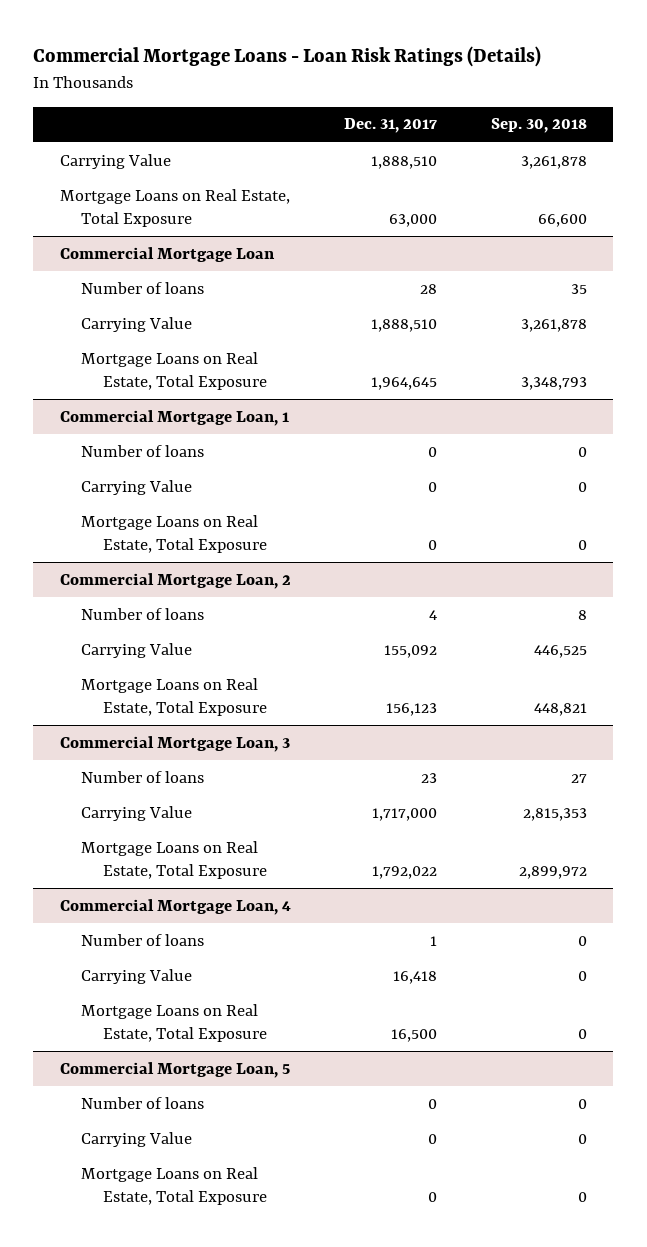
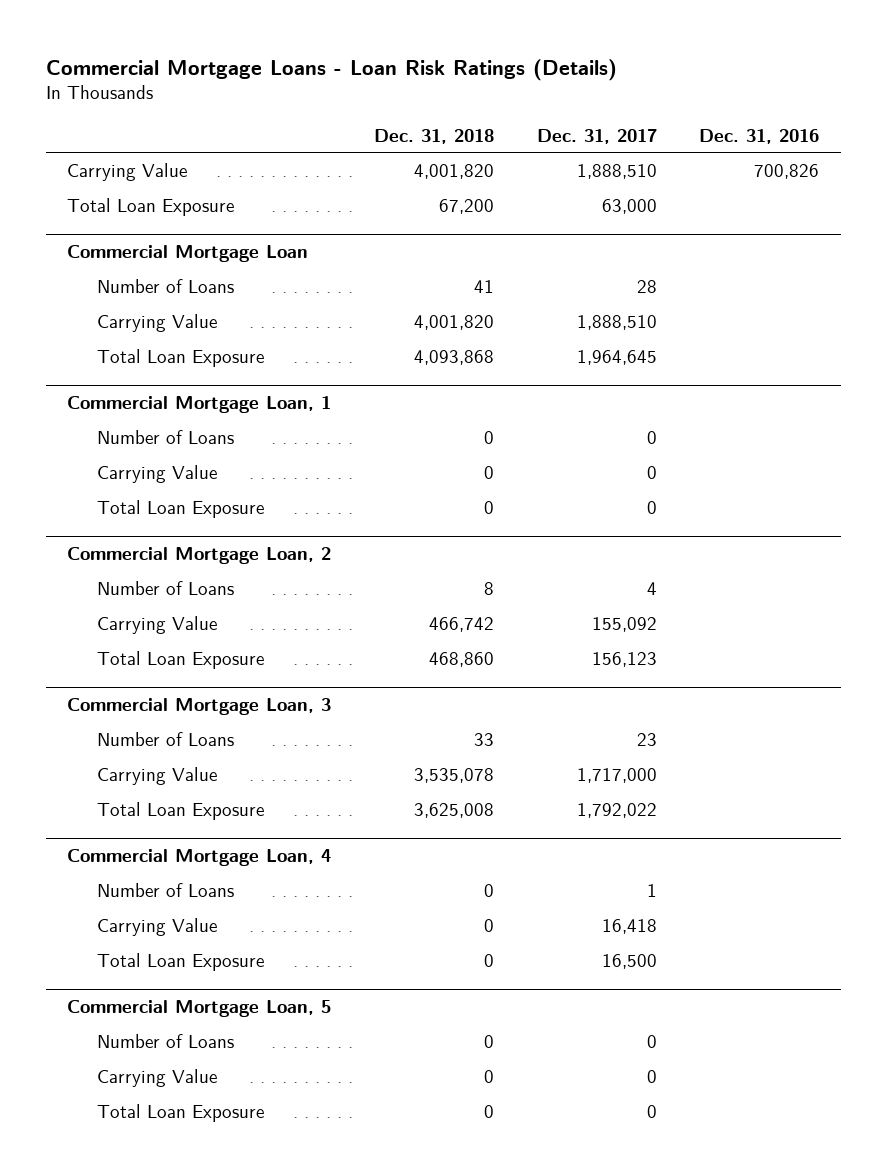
- | Dec. 31, 2017 | Sep. 30, 2018
+ | Dec. 31, 2018 | Dec. 31, 2017 | Dec. 31, 2016
- Mortgage Loans on Real Estate, Total Exposure | 63,000 | 66,600
+ Total Loan Exposure | 67,200 | 63,000 |
@ Commercial Mortgage Loan
- Number of loans | 28 | 35
+ Number of Loans | 41 | 28 |
- Mortgage Loans on Real Estate, Total Exposure | 1,964,645 | 3,348,793
+ Total Loan Exposure | 4,093,868 | 1,964,645 |
@ Commercial Mortgage Loan, 1
- Number of loans | 0 | 0
+ Number of Loans | 0 | 0 |
- Mortgage Loans on Real Estate, Total Exposure | 0 | 0
+ Total Loan Exposure | 0 | 0 |
@ Commercial Mortgage Loan, 2
- Number of loans | 4 | 8
+ Number of Loans | 8 | 4 |
- Mortgage Loans on Real Estate, Total Exposure | 156,123 | 448,821
+ Total Loan Exposure | 468,860 | 156,123 |
@ Commercial Mortgage Loan, 3
- Number of loans | 23 | 27
+ Number of Loans | 33 | 23 |
- Mortgage Loans on Real Estate, Total Exposure | 1,792,022 | 2,899,972
+ Total Loan Exposure | 3,625,008 | 1,792,022 |
@ Commercial Mortgage Loan, 4
- Number of loans | 1 | 0
+ Number of Loans | 0 | 1 |
- Mortgage Loans on Real Estate, Total Exposure | 16,500 | 0
+ Total Loan Exposure | 0 | 16,500 |
@ Commercial Mortgage Loan, 5
- Number of loans | 0 | 0
+ Number of Loans | 0 | 0 |
- Mortgage Loans on Real Estate, Total Exposure | 0 | 0
+ Total Loan Exposure | 0 | 0 |

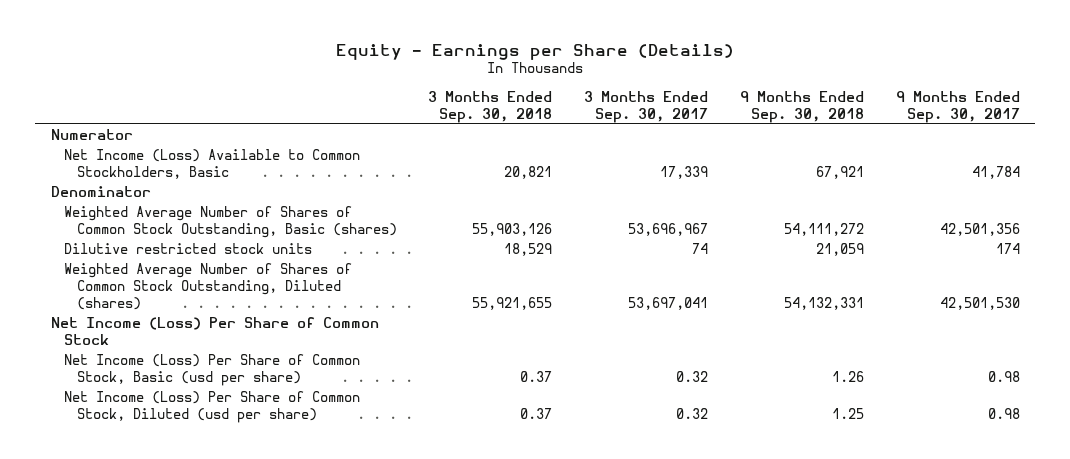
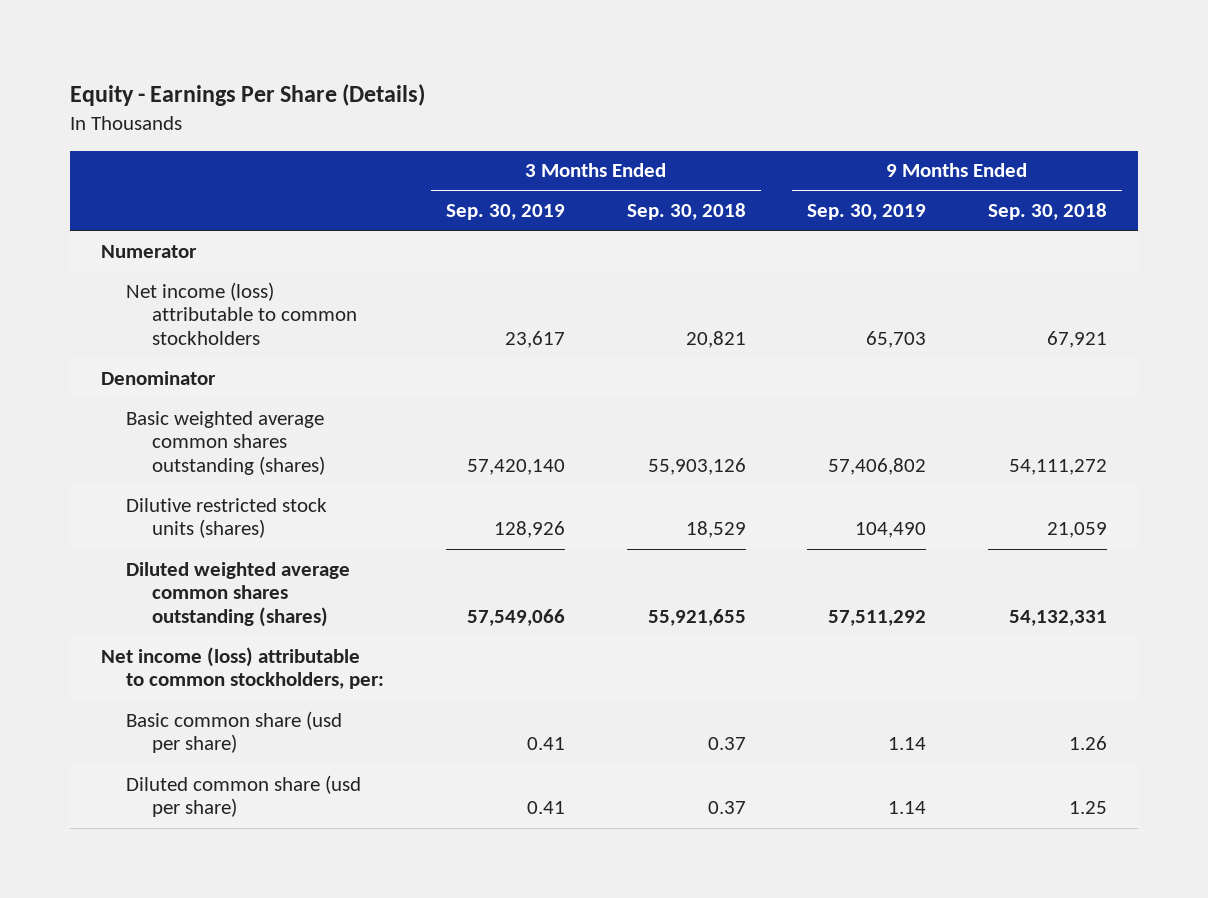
- Equity - Earnings per Share (Details)
+ Equity - Earnings Per Share (Details)
- | 3 Months Ended Sep. 30, 2018 | 3 Months Ended Sep. 30, 2017 | 9 Months Ended Sep. 30, 2018 | 9 Months Ended Sep. 30, 2017
+ | 3 Months Ended Sep. 30, 2019 | 3 Months Ended Sep. 30, 2018 | 9 Months Ended Sep. 30, 2019 | 9 Months Ended Sep. 30, 2018
- Net Income (Loss) Available to Common Stockholders, Basic | 20,821 | 17,339 | 67,921 | 41,784
+ Net income (loss) attributable to common stockholders | 23,617 | 20,821 | 65,703 | 67,921
- Weighted Average Number of Shares of Common Stock Outstanding, Basic (shares) | 55,903,126 | 53,696,967 | 54,111,272 | 42,501,356
- Dilutive restricted stock units | 18,529 | 74 | 21,059 | 174
- Weighted Average Number of Shares of Common Stock Outstanding, Diluted (shares) | 55,921,655 | 53,697,041 | 54,132,331 | 42,501,530
- Net Income (Loss) Per Share of Common Stock
- Net Income (Loss) Per Share of Common Stock, Basic (usd per share) | 0.37 | 0.32 | 1.26 | 0.98
- Net Income (Loss) Per Share of Common Stock, Diluted (usd per share) | 0.37 | 0.32 | 1.25 | 0.98
+ Basic weighted average common shares outstanding (shares) | 57,420,140 | 55,903,126 | 57,406,802 | 54,111,272
+ Dilutive restricted stock units (shares) | 128,926 | 18,529 | 104,490 | 21,059
+ Diluted weighted average common shares outstanding (shares) | 57,549,066 | 55,921,655 | 57,511,292 | 54,132,331
+ Net income (loss) attributable to common stockholders, per:
+ Basic common share (usd per share) | 0.41 | 0.37 | 1.14 | 1.26
+ Diluted common share (usd per share) | 0.41 | 0.37 | 1.14 | 1.25

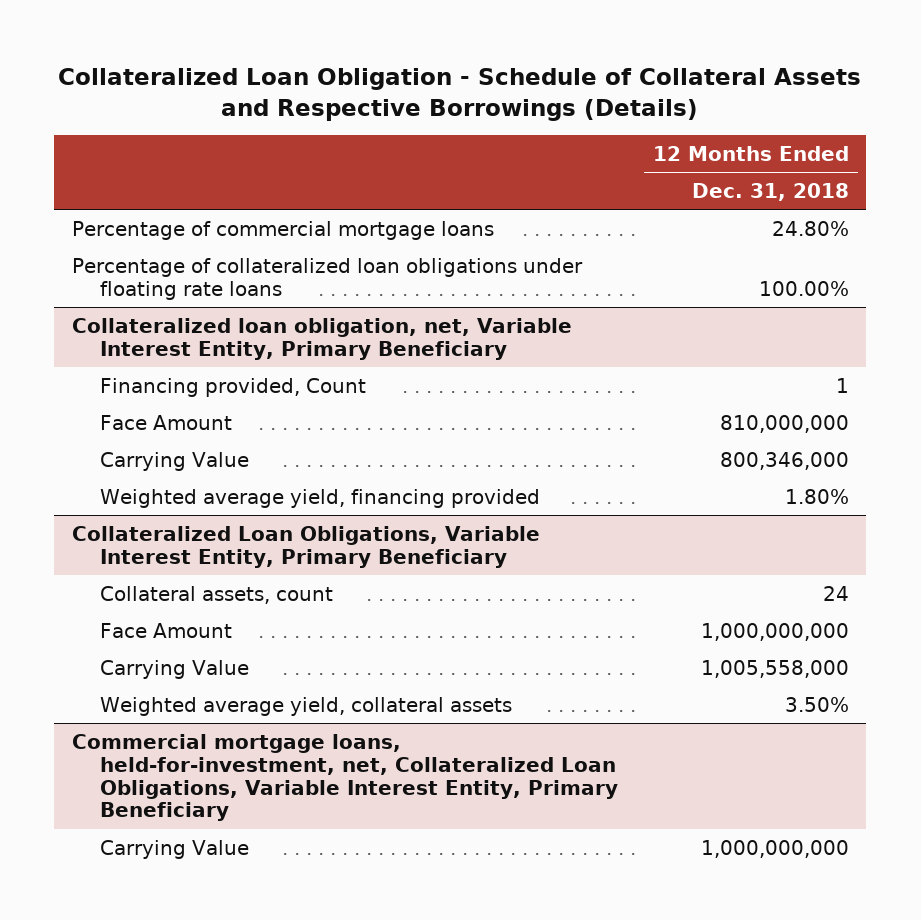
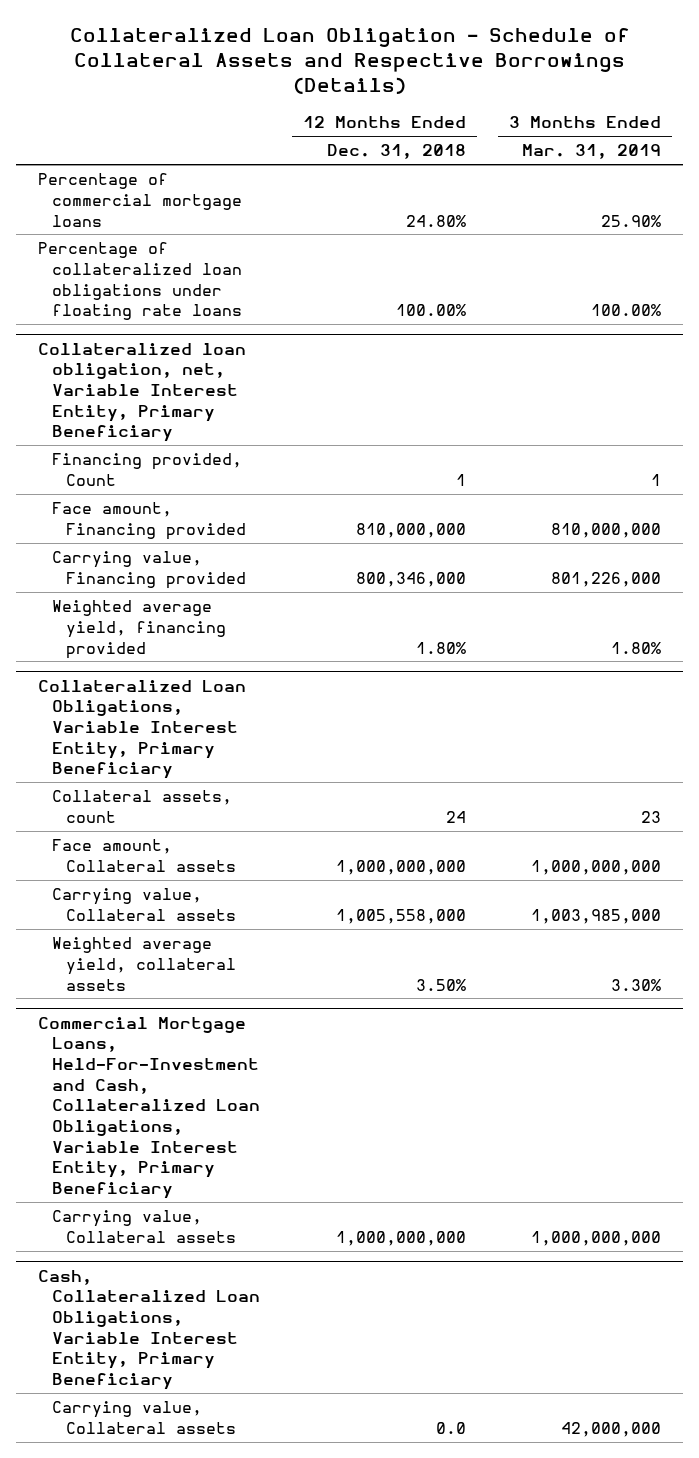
- | 12 Months Ended Dec. 31, 2018
+ | 12 Months Ended Dec. 31, 2018 | 3 Months Ended Mar. 31, 2019
@ Collateralized loan obligation, net, Variable Interest Entity, Primary Beneficiary
- Face Amount | 810,000,000
- Carrying Value | 800,346,000
+ Face amount, Financing provided | 810,000,000 | 810,000,000
+ Carrying value, Financing provided | 800,346,000 | 801,226,000
@ Collateralized Loan Obligations, Variable Interest Entity, Primary Beneficiary
- Face Amount | 1,000,000,000
- Carrying Value | 1,005,558,000
+ Face amount, Collateral assets | 1,000,000,000 | 1,000,000,000
+ Carrying value, Collateral assets | 1,005,558,000 | 1,003,985,000
- Commercial mortgage loans, held-for-investment, net, Collateralized Loan Obligations, Variable Interest Entity, Primary Beneficiary
- Carrying Value | 1,000,000,000
+ Commercial Mortgage Loans, Held-For-Investment and Cash, Collateralized Loan Obligations, Variable Interest Entity, Primary Beneficiary
+ Carrying value, Collateral assets | 1,000,000,000 | 1,000,000,000
+ Cash, Collateralized Loan Obligations, Variable Interest Entity, Primary Beneficiary
+ Carrying value, Collateral assets | 0.0 | 42,000,000

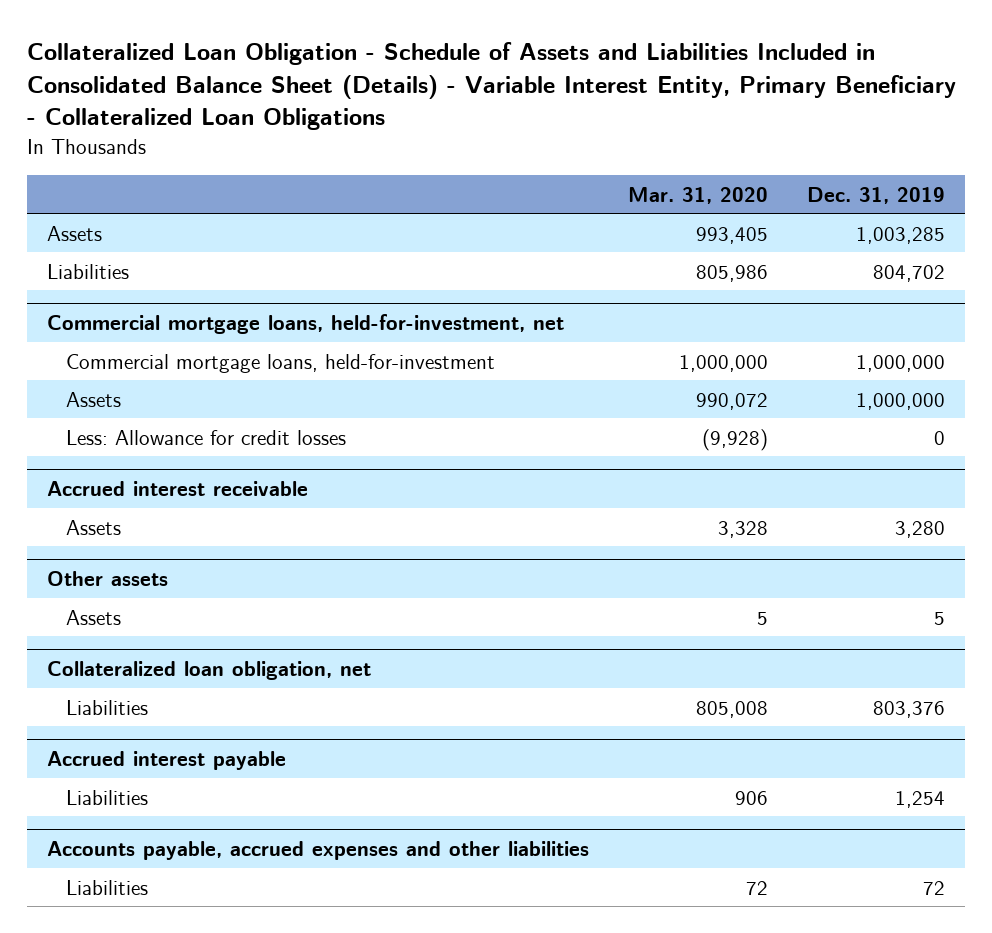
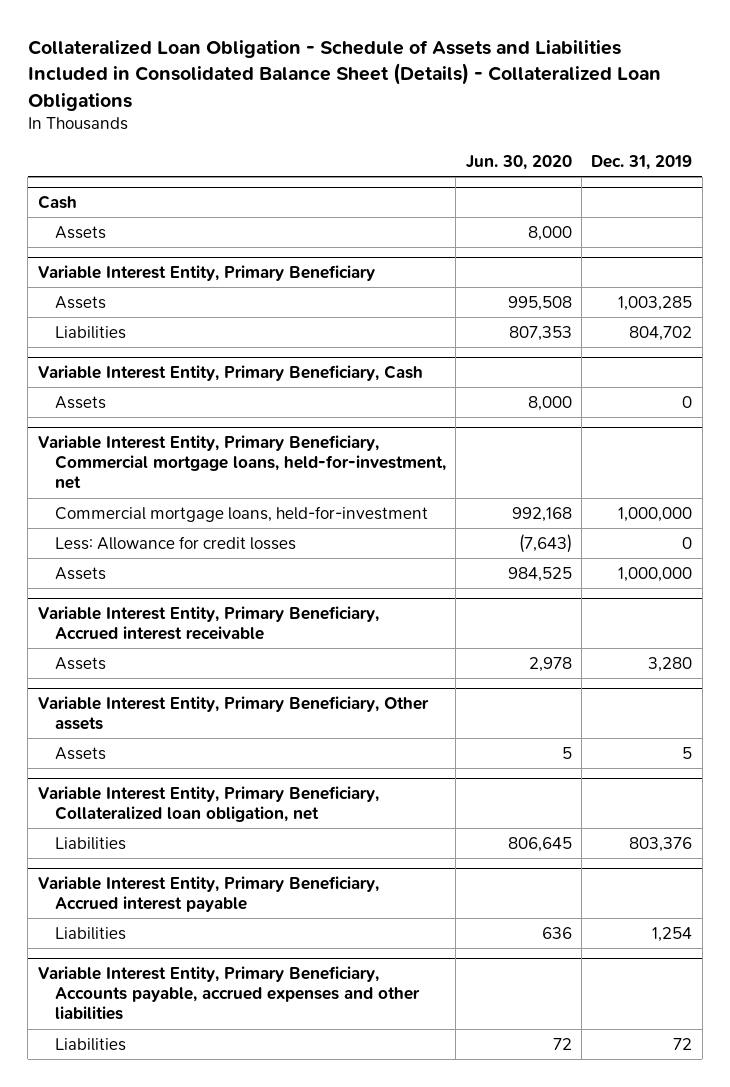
- Collateralized Loan Obligation - Schedule of Assets and Liabilities Included in Consolidated Balance Sheet (Details) - Variable Interest Entity, Primary Beneficiary - Collateralized Loan Obligations
+ Collateralized Loan Obligation - Schedule of Assets and Liabilities Included in Consolidated Balance Sheet (Details) - Collateralized Loan Obligations
- | Mar. 31, 2020 | Dec. 31, 2019
+ | Jun. 30, 2020 | Dec. 31, 2019
+ Cash
+ Assets | 8,000 |
+ Variable Interest Entity, Primary Beneficiary
- Commercial mortgage loans, held-for-investment, net
+ Variable Interest Entity, Primary Beneficiary, Cash
+ Assets | 8,000 | 0
+ Variable Interest Entity, Primary Beneficiary, Commercial mortgage loans, held-for-investment, net
- Assets | 990,072 | 1,000,000
- Accrued interest receivable
+ Assets | 984,525 | 1,000,000
+ Variable Interest Entity, Primary Beneficiary, Accrued interest receivable
- Other assets
+ Variable Interest Entity, Primary Beneficiary, Other assets
- Collateralized loan obligation, net
+ Variable Interest Entity, Primary Beneficiary, Collateralized loan obligation, net
- Accrued interest payable
+ Variable Interest Entity, Primary Beneficiary, Accrued interest payable
- Accounts payable, accrued expenses and other liabilities
+ Variable Interest Entity, Primary Beneficiary, Accounts payable, accrued expenses and other liabilities

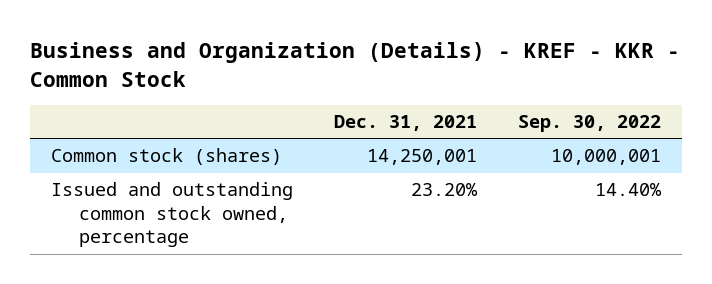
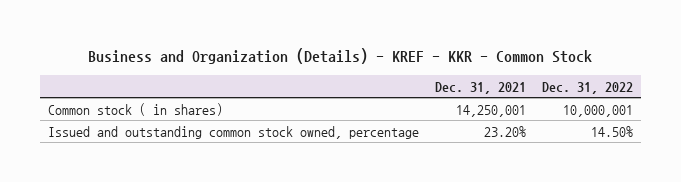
- | Dec. 31, 2021 | Sep. 30, 2022
+ | Dec. 31, 2021 | Dec. 31, 2022
- Common stock (shares) | 14,250,001 | 10,000,001
+ Common stock ( in shares) | 14,250,001 | 10,000,001

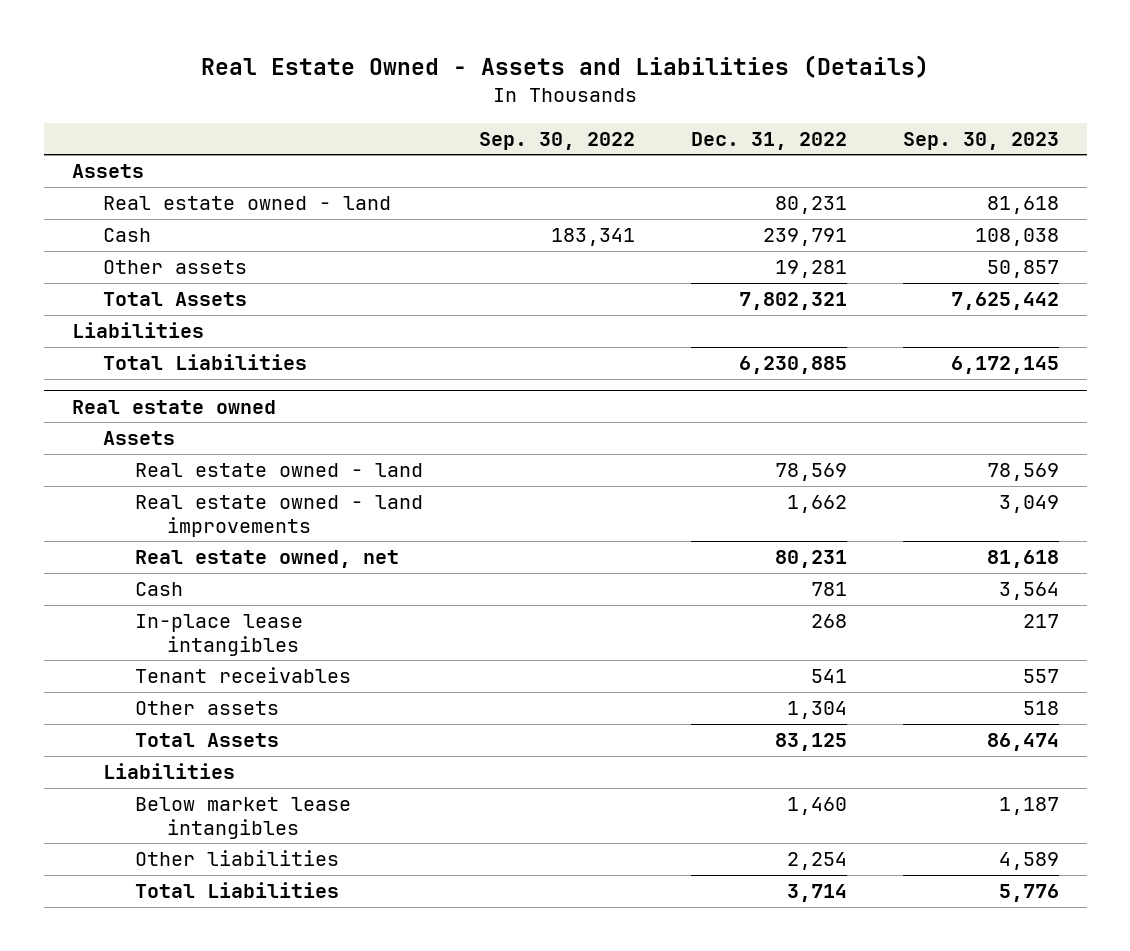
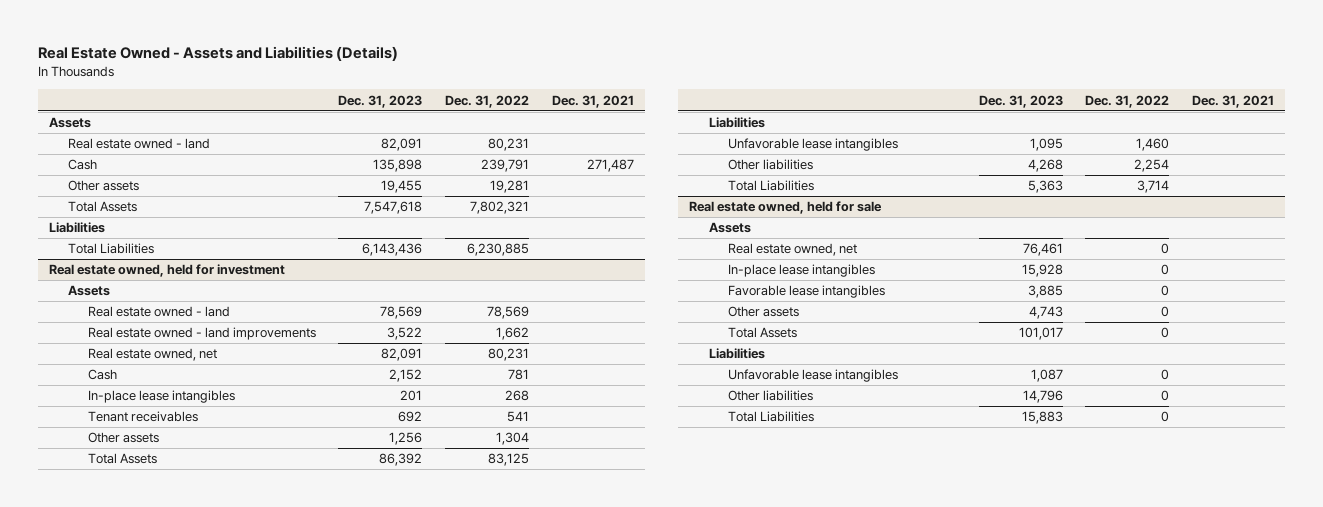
- | Sep. 30, 2022 | Dec. 31, 2022 | Sep. 30, 2023
+ | Dec. 31, 2023 | Dec. 31, 2022 | Dec. 31, 2021
- Real estate owned
+ Real estate owned, held for investment
- Below market lease intangibles | | 1,460 | 1,187
+ Unfavorable lease intangibles | 1,095 | 1,460 |
+ Real estate owned, held for sale
+ Assets
+ Real estate owned, net | 76,461 | 0 |
+ In-place lease intangibles | 15,928 | 0 |
+ Favorable lease intangibles | 3,885 | 0 |
+ Other assets | 4,743 | 0 |
+ Total Assets | 101,017 | 0 |
+ Liabilities
+ Unfavorable lease intangibles | 1,087 | 0 |
+ Other liabilities | 14,796 | 0 |
+ Total Liabilities | 15,883 | 0 |

